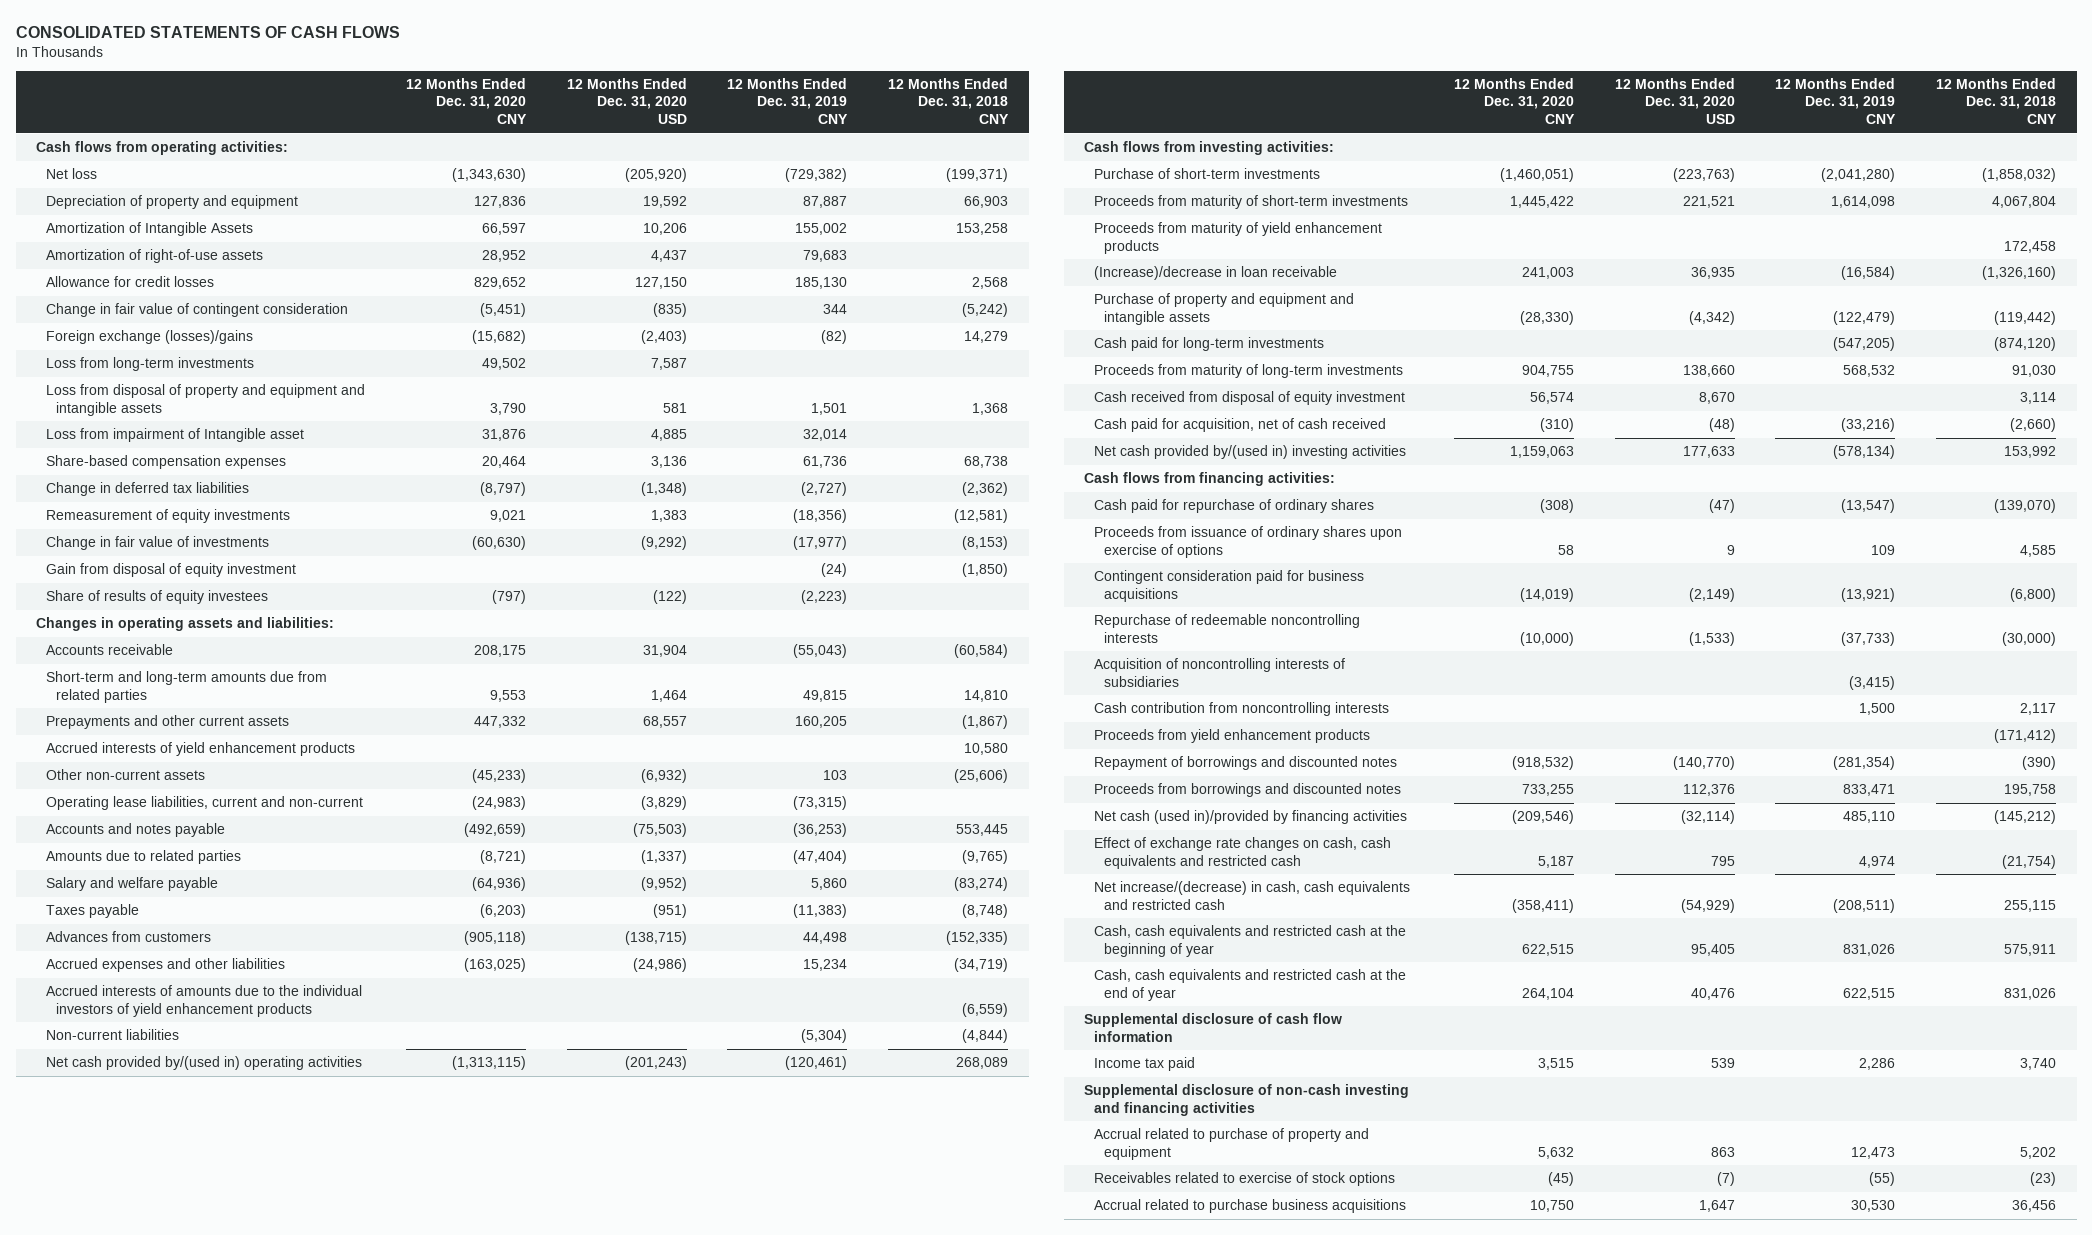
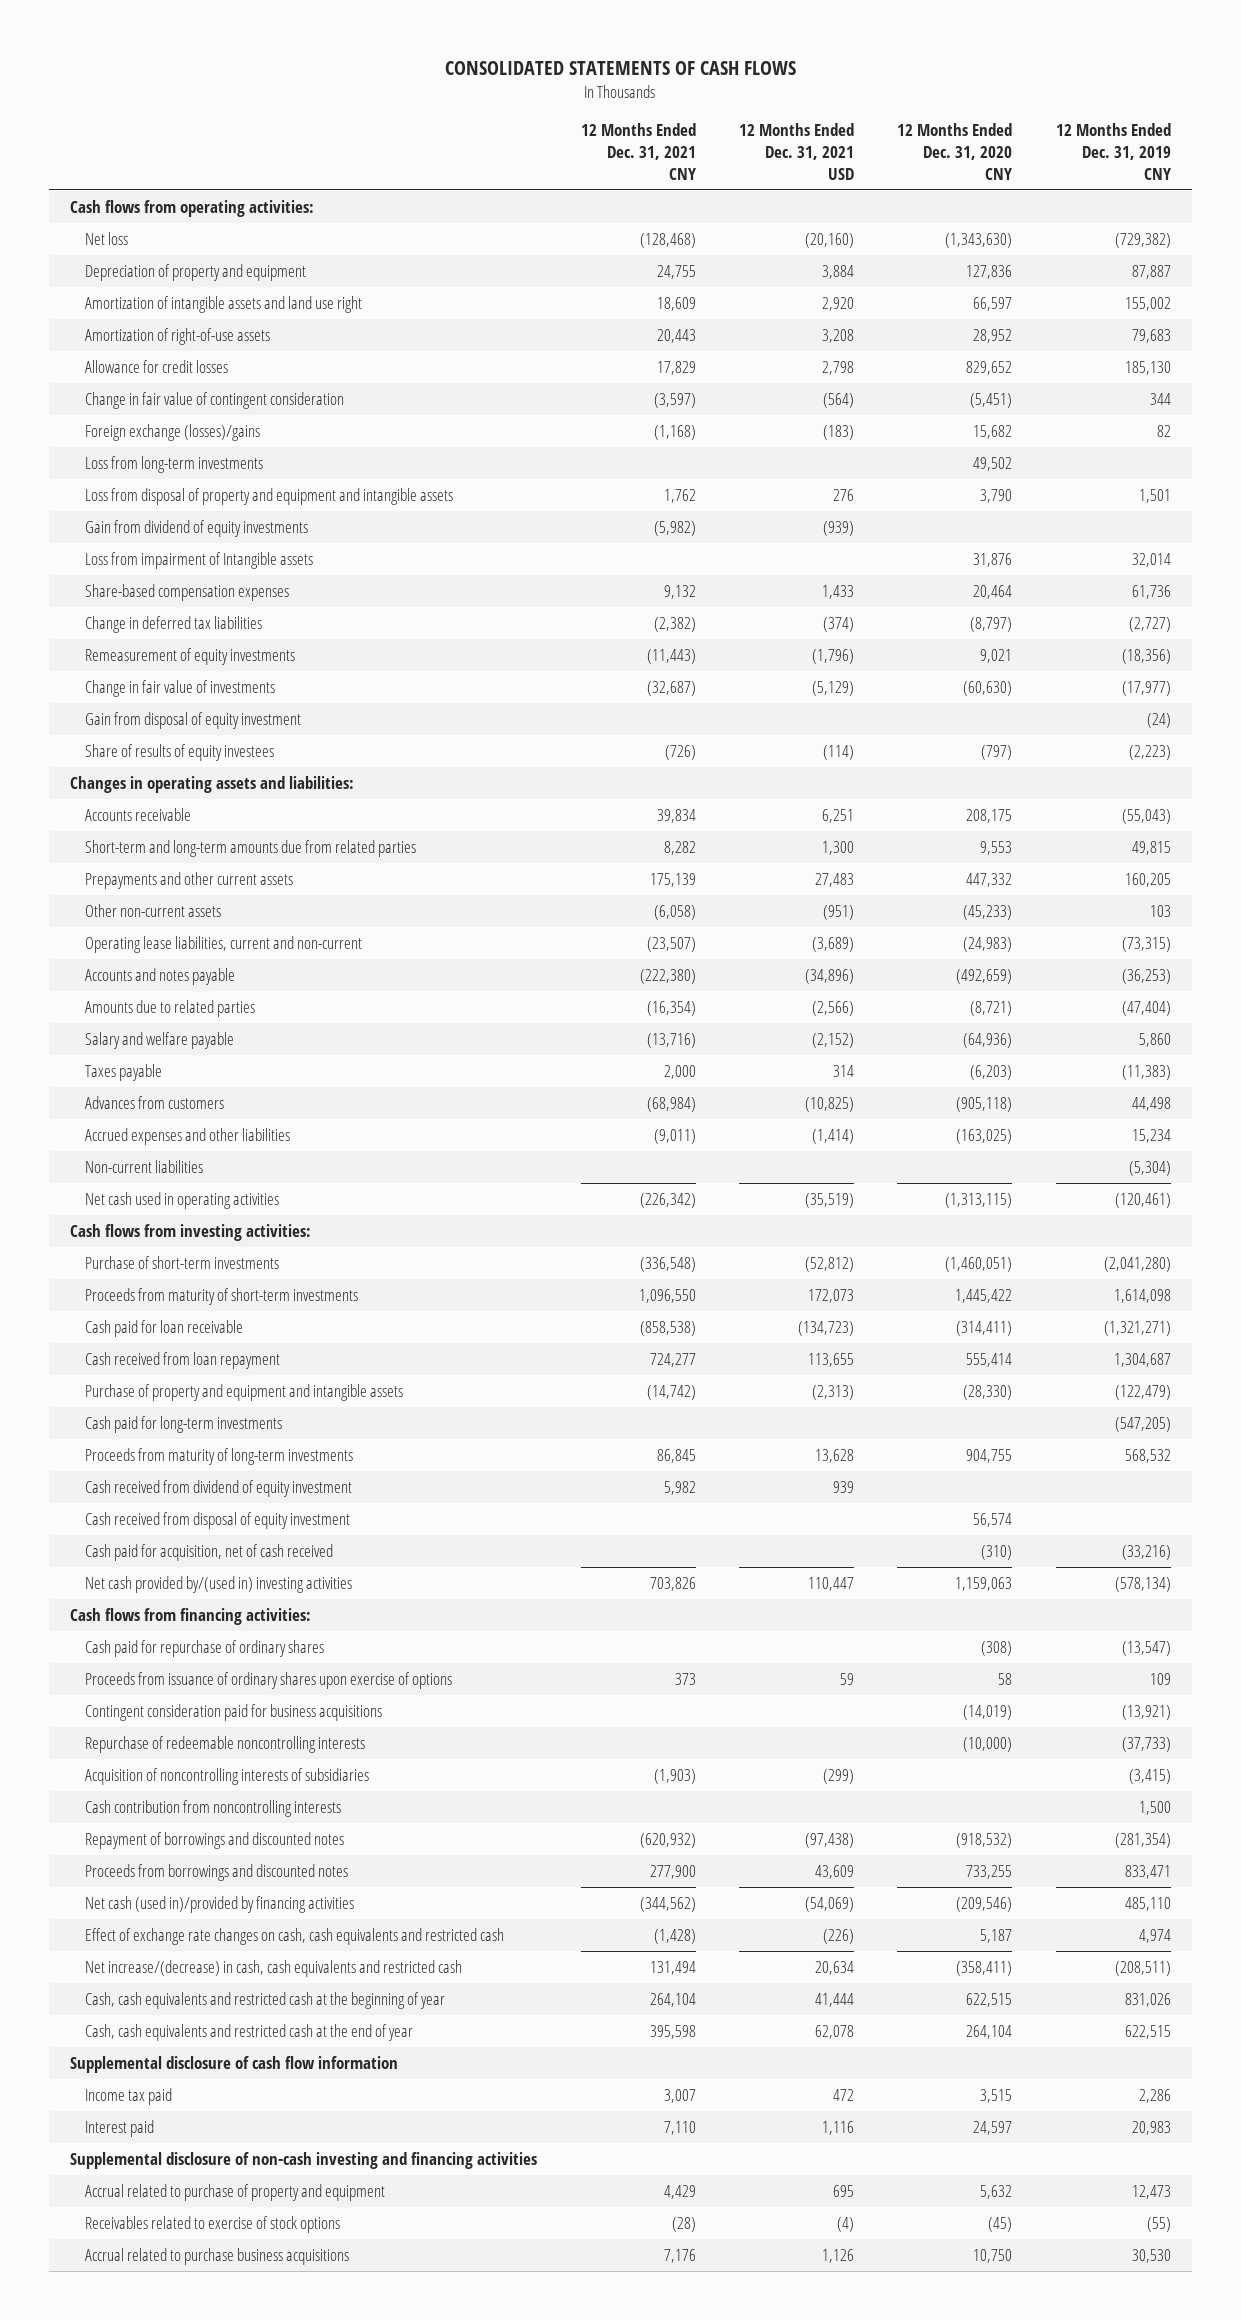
- | 12 Months Ended Dec. 31, 2020 CNY | 12 Months Ended Dec. 31, 2020 USD | 12 Months Ended Dec. 31, 2019 CNY | 12 Months Ended Dec. 31, 2018 CNY
+ | 12 Months Ended Dec. 31, 2021 CNY | 12 Months Ended Dec. 31, 2021 USD | 12 Months Ended Dec. 31, 2020 CNY | 12 Months Ended Dec. 31, 2019 CNY
- Amortization of Intangible Assets | 66,597 | 10,206 | 155,002 | 153,258
+ Amortization of intangible assets and land use right | 18,609 | 2,920 | 66,597 | 155,002
- Foreign exchange (losses)/gains | (15,682) | (2,403) | (82) | 14,279
+ Foreign exchange (losses)/gains | (1,168) | (183) | 15,682 | 82
- Loss from impairment of Intangible asset | 31,876 | 4,885 | 32,014 |
+ Gain from dividend of equity investments | (5,982) | (939) | |
+ Loss from impairment of Intangible assets | | | 31,876 | 32,014
- Accrued interests of yield enhancement products | | | | 10,580
- Accrued interests of amounts due to the individual investors of yield enhancement products | | | | (6,559)
- Net cash provided by/(used in) operating activities | (1,313,115) | (201,243) | (120,461) | 268,089
+ Net cash used in operating activities | (226,342) | (35,519) | (1,313,115) | (120,461)
- Proceeds from maturity of yield enhancement products | | | | 172,458
- (Increase)/decrease in loan receivable | 241,003 | 36,935 | (16,584) | (1,326,160)
+ Cash paid for loan receivable | (858,538) | (134,723) | (314,411) | (1,321,271)
+ Cash received from loan repayment | 724,277 | 113,655 | 555,414 | 1,304,687
+ Cash received from dividend of equity investment | 5,982 | 939 | |
- Proceeds from yield enhancement products | | | | (171,412)
+ Interest paid | 7,110 | 1,116 | 24,597 | 20,983

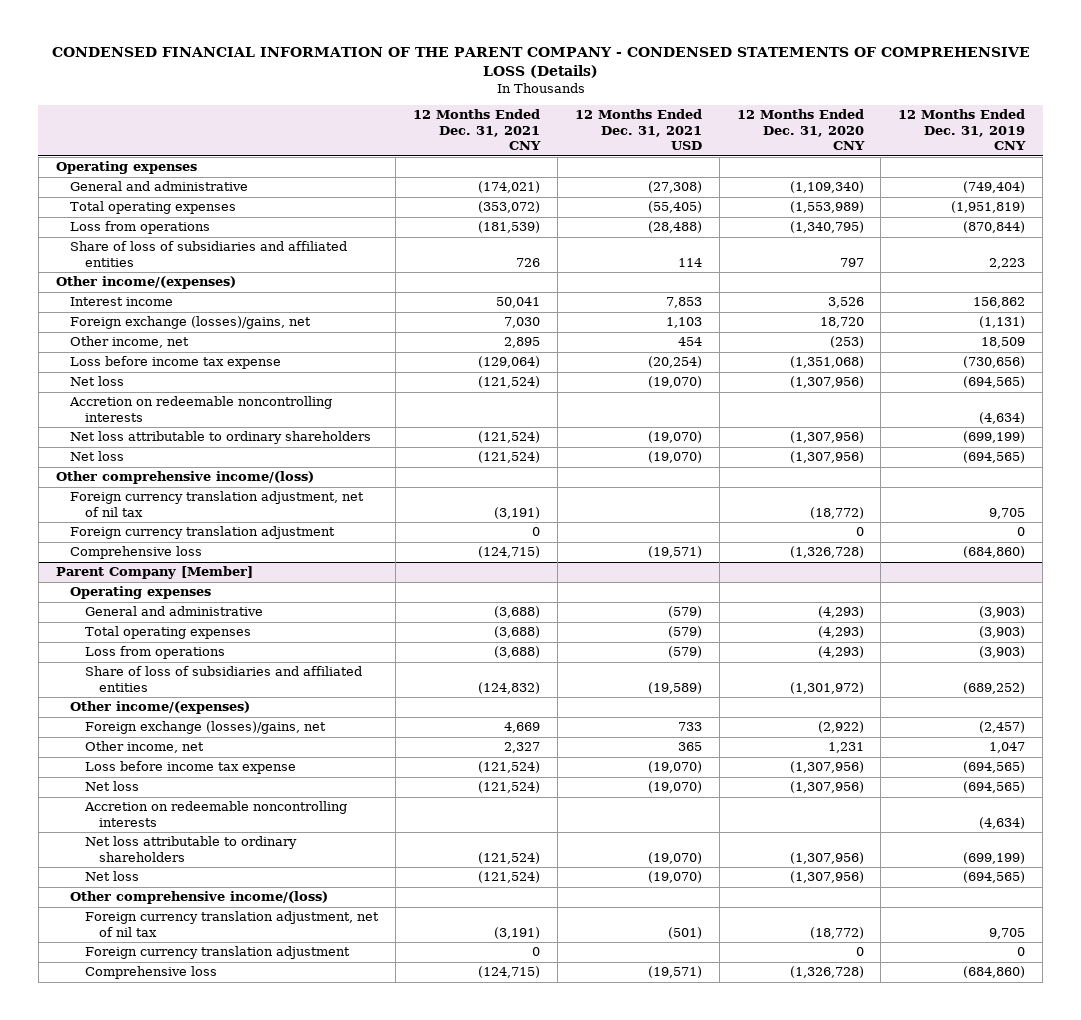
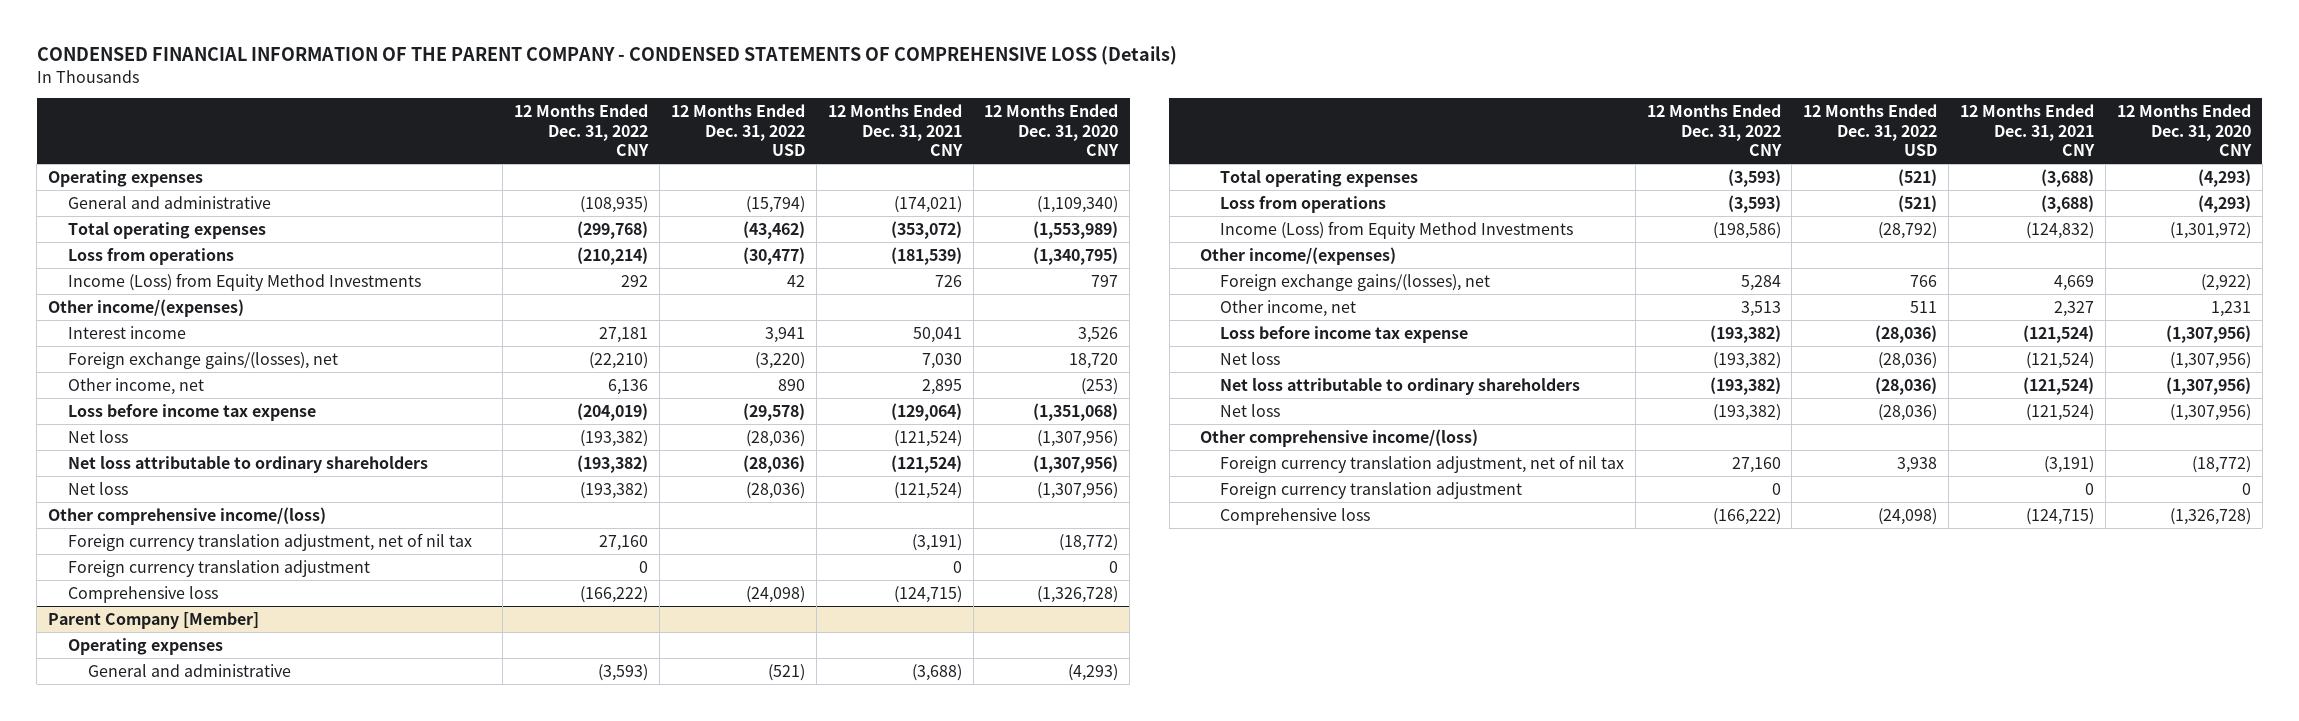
- | 12 Months Ended Dec. 31, 2021 CNY | 12 Months Ended Dec. 31, 2021 USD | 12 Months Ended Dec. 31, 2020 CNY | 12 Months Ended Dec. 31, 2019 CNY
+ | 12 Months Ended Dec. 31, 2022 CNY | 12 Months Ended Dec. 31, 2022 USD | 12 Months Ended Dec. 31, 2021 CNY | 12 Months Ended Dec. 31, 2020 CNY
- Share of loss of subsidiaries and affiliated entities | 726 | 114 | 797 | 2,223
+ Income (Loss) from Equity Method Investments | 292 | 42 | 726 | 797
- Foreign exchange (losses)/gains, net | 7,030 | 1,103 | 18,720 | (1,131)
+ Foreign exchange gains/(losses), net | (22,210) | (3,220) | 7,030 | 18,720
- Accretion on redeemable noncontrolling interests | | | | (4,634)
@ Parent Company [Member]
- Share of loss of subsidiaries and affiliated entities | (124,832) | (19,589) | (1,301,972) | (689,252)
+ Income (Loss) from Equity Method Investments | (198,586) | (28,792) | (124,832) | (1,301,972)
- Foreign exchange (losses)/gains, net | 4,669 | 733 | (2,922) | (2,457)
+ Foreign exchange gains/(losses), net | 5,284 | 766 | 4,669 | (2,922)
- Accretion on redeemable noncontrolling interests | | | | (4,634)

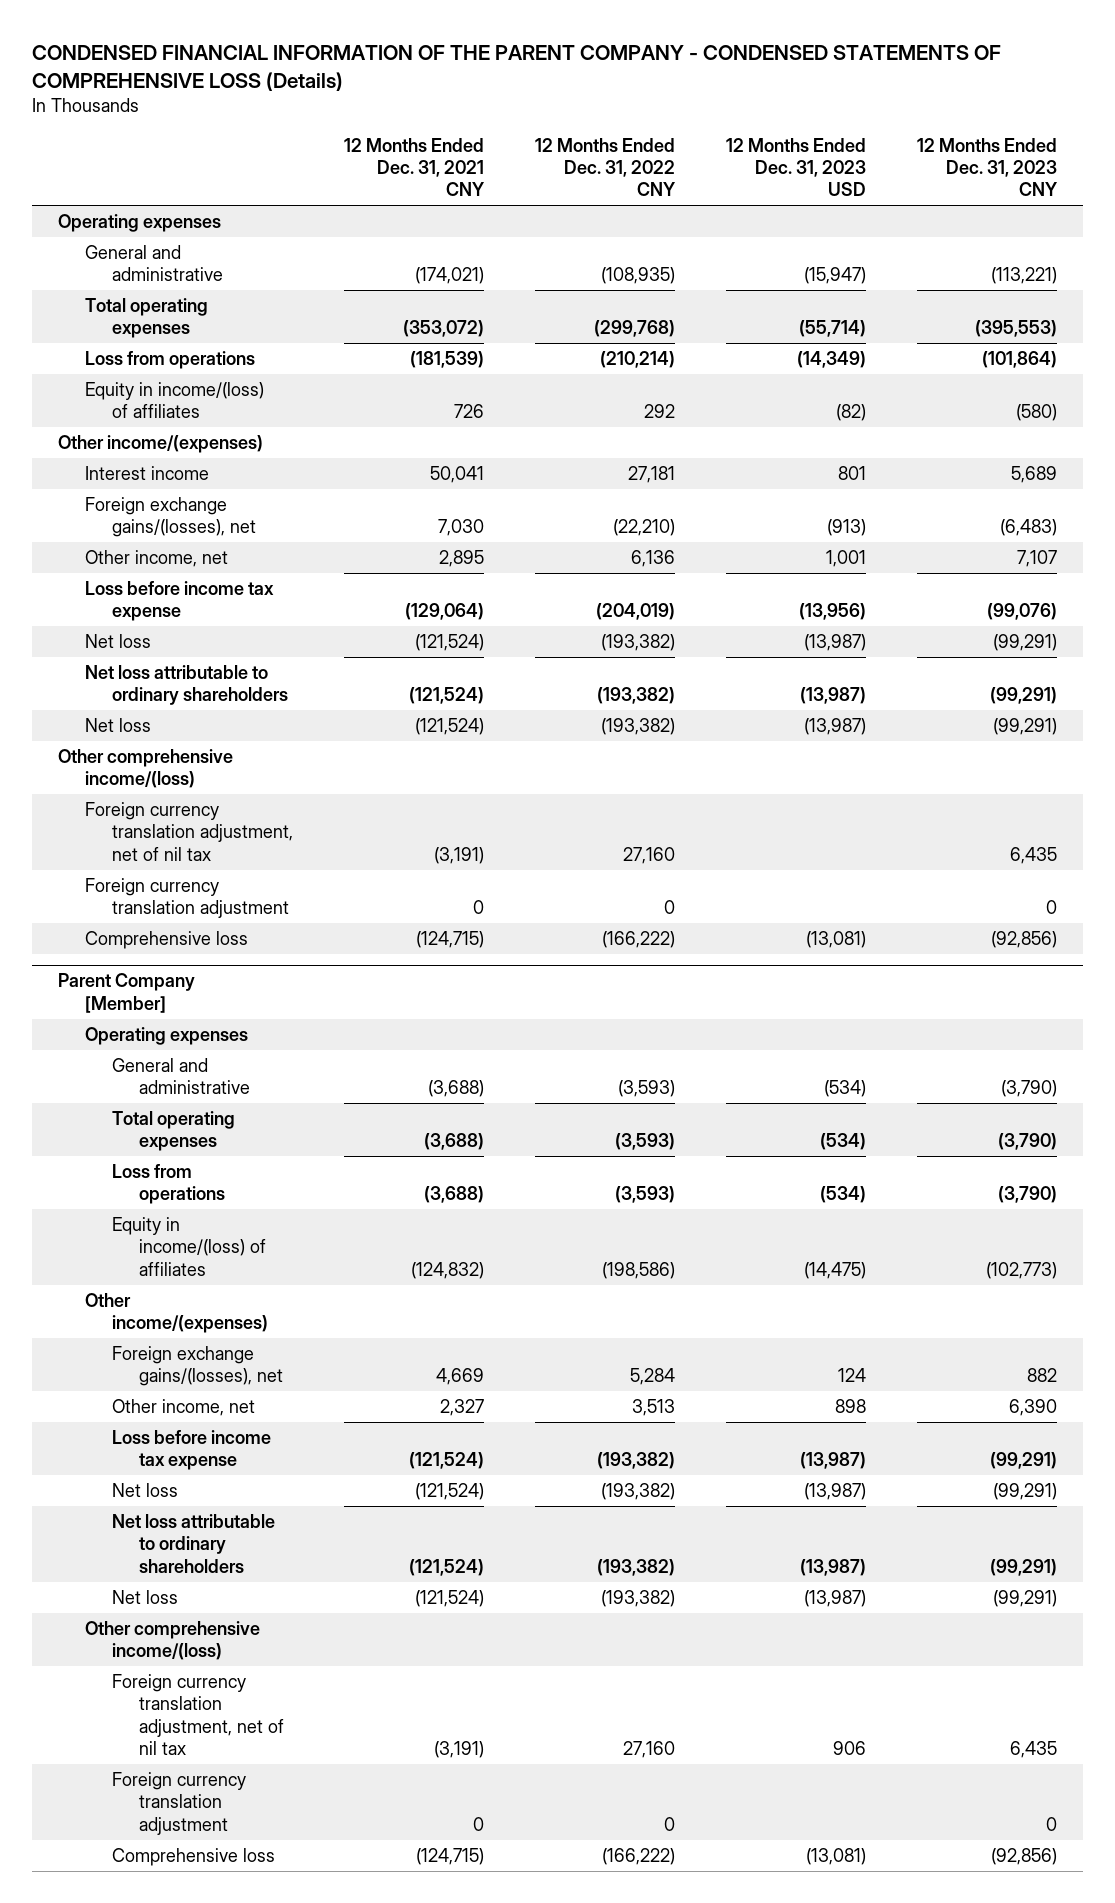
- | 12 Months Ended Dec. 31, 2022 CNY | 12 Months Ended Dec. 31, 2022 USD | 12 Months Ended Dec. 31, 2021 CNY | 12 Months Ended Dec. 31, 2020 CNY
+ | 12 Months Ended Dec. 31, 2021 CNY | 12 Months Ended Dec. 31, 2022 CNY | 12 Months Ended Dec. 31, 2023 USD | 12 Months Ended Dec. 31, 2023 CNY
- Income (Loss) from Equity Method Investments | 292 | 42 | 726 | 797
+ Equity in income/(loss) of affiliates | 726 | 292 | (82) | (580)
@ Parent Company [Member]
- Income (Loss) from Equity Method Investments | (198,586) | (28,792) | (124,832) | (1,301,972)
+ Equity in income/(loss) of affiliates | (124,832) | (198,586) | (14,475) | (102,773)

